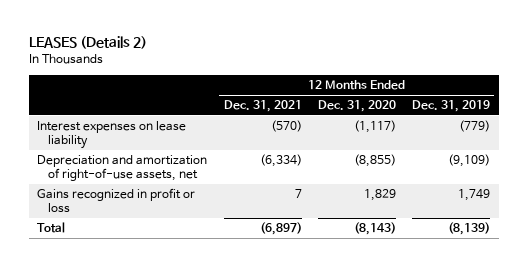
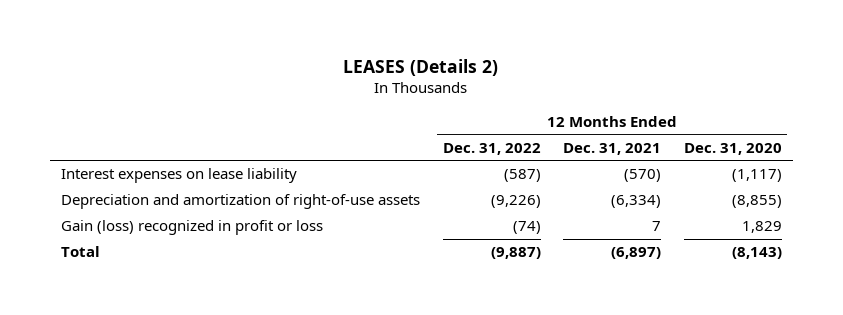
- | 12 Months Ended Dec. 31, 2021 | 12 Months Ended Dec. 31, 2020 | 12 Months Ended Dec. 31, 2019
+ | 12 Months Ended Dec. 31, 2022 | 12 Months Ended Dec. 31, 2021 | 12 Months Ended Dec. 31, 2020
- Depreciation and amortization of right-of-use assets, net | (6,334) | (8,855) | (9,109)
- Gains recognized in profit or loss | 7 | 1,829 | 1,749
+ Depreciation and amortization of right-of-use assets | (9,226) | (6,334) | (8,855)
+ Gain (loss) recognized in profit or loss | (74) | 7 | 1,829

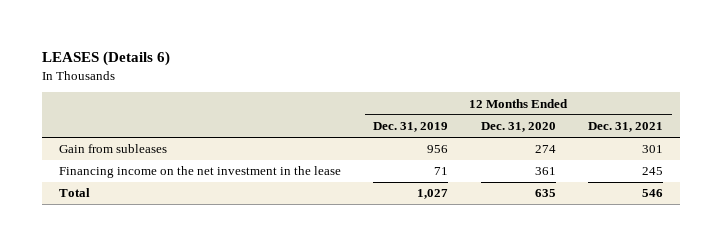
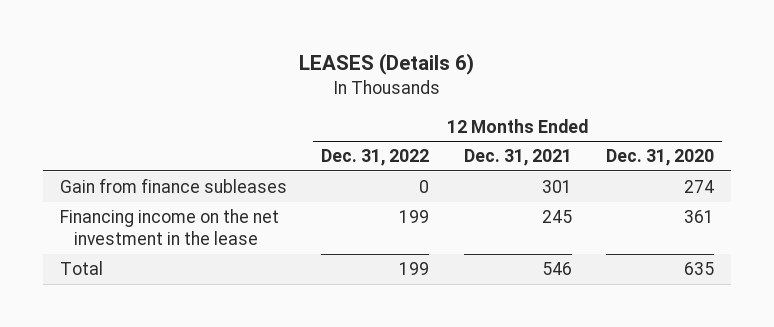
- | 12 Months Ended Dec. 31, 2019 | 12 Months Ended Dec. 31, 2020 | 12 Months Ended Dec. 31, 2021
+ | 12 Months Ended Dec. 31, 2022 | 12 Months Ended Dec. 31, 2021 | 12 Months Ended Dec. 31, 2020
- Gain from subleases | 956 | 274 | 301
+ Gain from finance subleases | 0 | 301 | 274

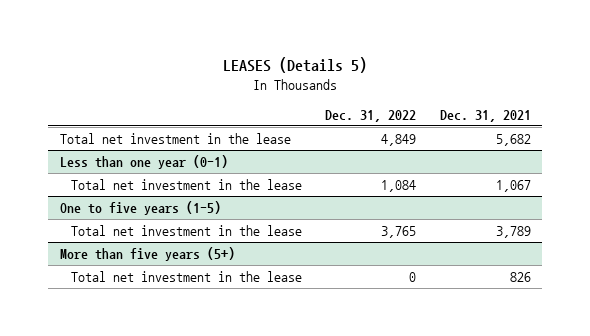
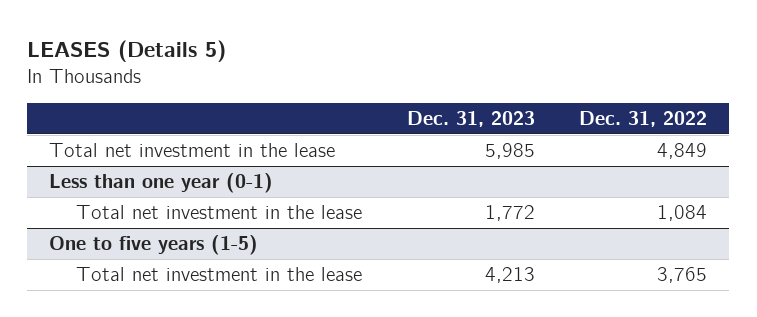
- | Dec. 31, 2022 | Dec. 31, 2021
+ | Dec. 31, 2023 | Dec. 31, 2022
- More than five years (5+)
- Total net investment in the lease | 0 | 826

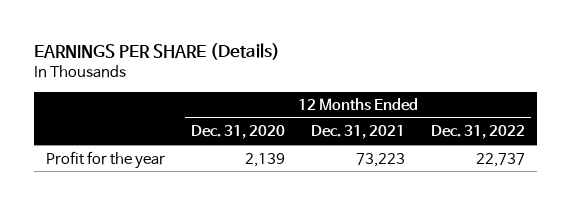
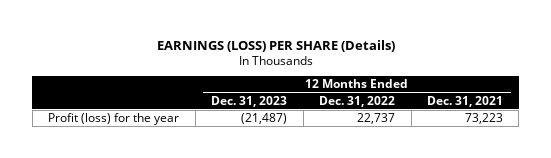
- EARNINGS PER SHARE (Details)
+ EARNINGS (LOSS) PER SHARE (Details)
- | 12 Months Ended Dec. 31, 2020 | 12 Months Ended Dec. 31, 2021 | 12 Months Ended Dec. 31, 2022
+ | 12 Months Ended Dec. 31, 2023 | 12 Months Ended Dec. 31, 2022 | 12 Months Ended Dec. 31, 2021
- Profit for the year | 2,139 | 73,223 | 22,737
+ Profit (loss) for the year | (21,487) | 22,737 | 73,223

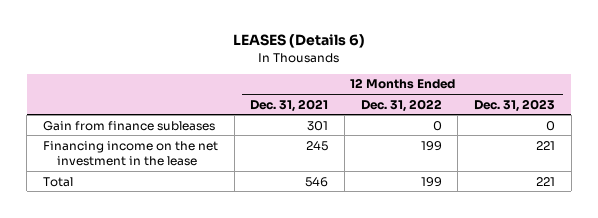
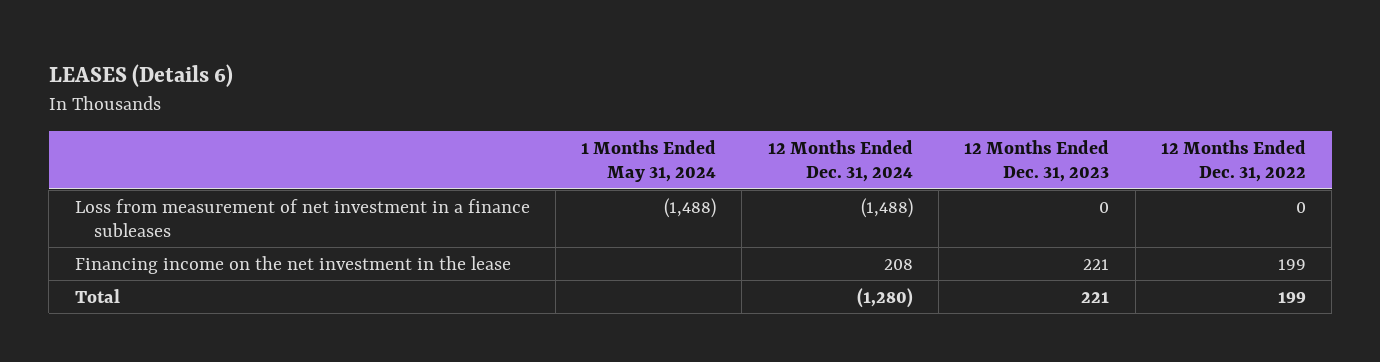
- | 12 Months Ended Dec. 31, 2021 | 12 Months Ended Dec. 31, 2022 | 12 Months Ended Dec. 31, 2023
+ | 1 Months Ended May 31, 2024 | 12 Months Ended Dec. 31, 2024 | 12 Months Ended Dec. 31, 2023 | 12 Months Ended Dec. 31, 2022
- Gain from finance subleases | 301 | 0 | 0
+ Loss from measurement of net investment in a finance subleases | (1,488) | (1,488) | 0 | 0

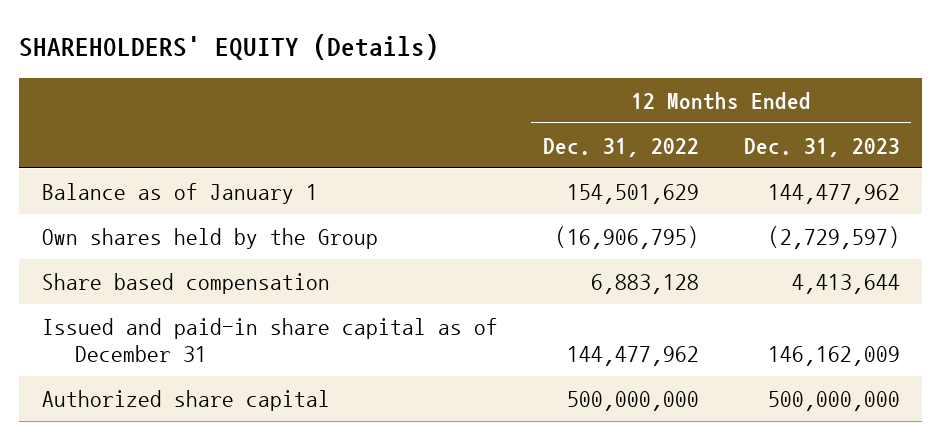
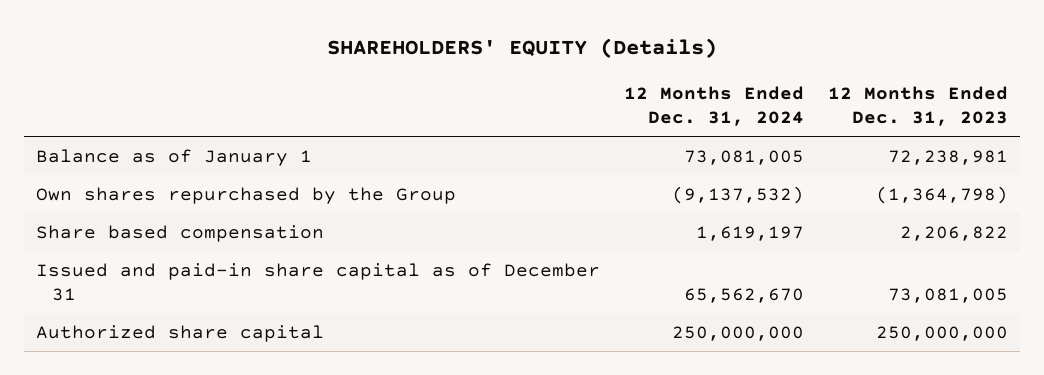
- | 12 Months Ended Dec. 31, 2022 | 12 Months Ended Dec. 31, 2023
+ | 12 Months Ended Dec. 31, 2024 | 12 Months Ended Dec. 31, 2023
- Balance as of January 1 | 154,501,629 | 144,477,962
- Own shares held by the Group | (16,906,795) | (2,729,597)
- Share based compensation | 6,883,128 | 4,413,644
- Issued and paid-in share capital as of December 31 | 144,477,962 | 146,162,009
- Authorized share capital | 500,000,000 | 500,000,000
+ Balance as of January 1 | 73,081,005 | 72,238,981
+ Own shares repurchased by the Group | (9,137,532) | (1,364,798)
+ Share based compensation | 1,619,197 | 2,206,822
+ Issued and paid-in share capital as of December 31 | 65,562,670 | 73,081,005
+ Authorized share capital | 250,000,000 | 250,000,000

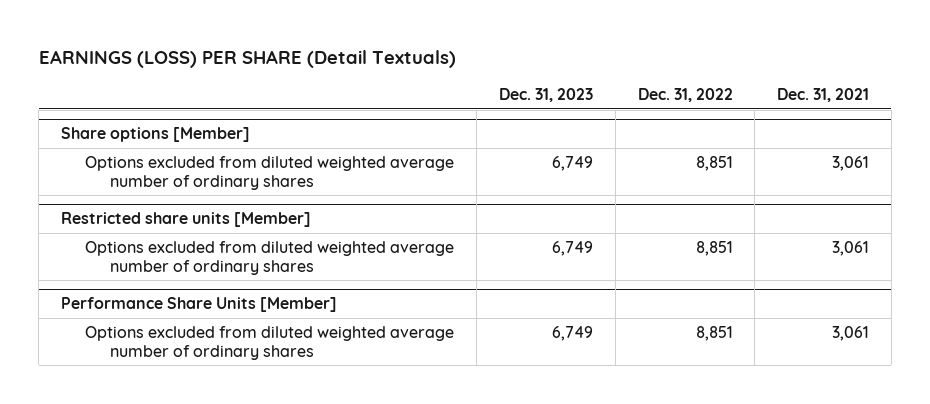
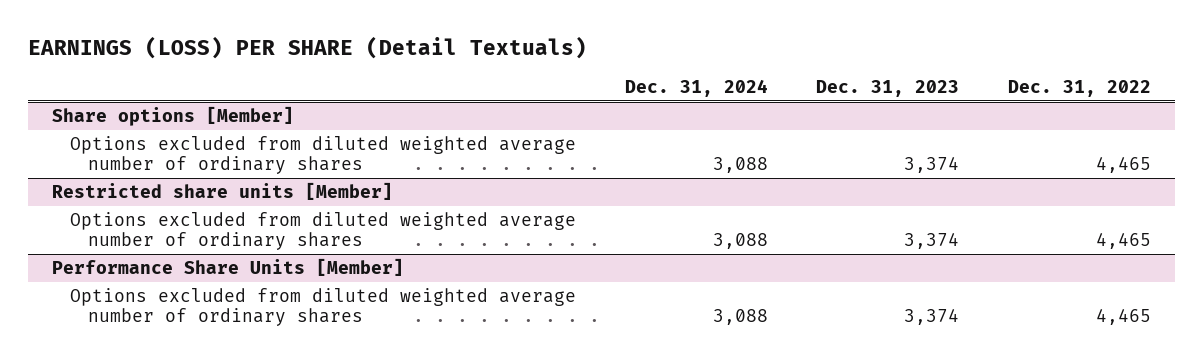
- | Dec. 31, 2023 | Dec. 31, 2022 | Dec. 31, 2021
+ | Dec. 31, 2024 | Dec. 31, 2023 | Dec. 31, 2022
@ Share options [Member]
- Options excluded from diluted weighted average number of ordinary shares | 6,749 | 8,851 | 3,061
+ Options excluded from diluted weighted average number of ordinary shares | 3,088 | 3,374 | 4,465
@ Restricted share units [Member]
- Options excluded from diluted weighted average number of ordinary shares | 6,749 | 8,851 | 3,061
+ Options excluded from diluted weighted average number of ordinary shares | 3,088 | 3,374 | 4,465
@ Performance Share Units [Member]
- Options excluded from diluted weighted average number of ordinary shares | 6,749 | 8,851 | 3,061
+ Options excluded from diluted weighted average number of ordinary shares | 3,088 | 3,374 | 4,465

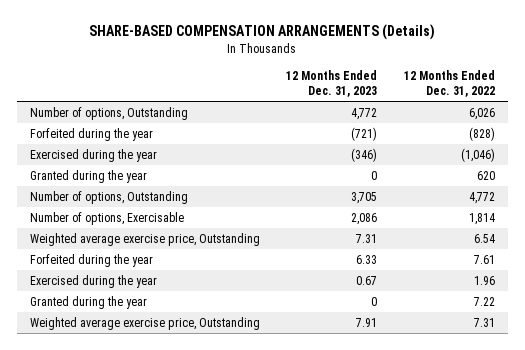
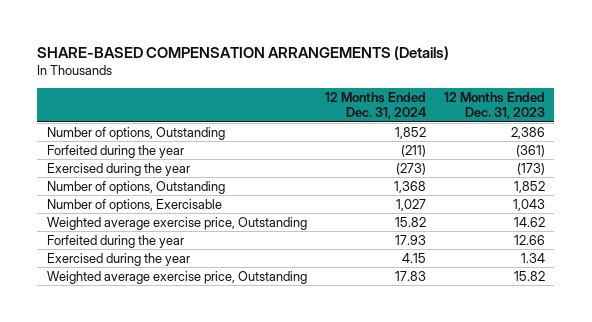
- | 12 Months Ended Dec. 31, 2023 | 12 Months Ended Dec. 31, 2022
+ | 12 Months Ended Dec. 31, 2024 | 12 Months Ended Dec. 31, 2023
- Number of options, Outstanding | 4,772 | 6,026
- Forfeited during the year | (721) | (828)
- Exercised during the year | (346) | (1,046)
- Granted during the year | 0 | 620
- Number of options, Outstanding | 3,705 | 4,772
- Number of options, Exercisable | 2,086 | 1,814
- Weighted average exercise price, Outstanding | 7.31 | 6.54
- Forfeited during the year | 6.33 | 7.61
- Exercised during the year | 0.67 | 1.96
- Granted during the year | 0 | 7.22
- Weighted average exercise price, Outstanding | 7.91 | 7.31
+ Number of options, Outstanding | 1,852 | 2,386
+ Forfeited during the year | (211) | (361)
+ Exercised during the year | (273) | (173)
+ Number of options, Outstanding | 1,368 | 1,852
+ Number of options, Exercisable | 1,027 | 1,043
+ Weighted average exercise price, Outstanding | 15.82 | 14.62
+ Forfeited during the year | 17.93 | 12.66
+ Exercised during the year | 4.15 | 1.34
+ Weighted average exercise price, Outstanding | 17.83 | 15.82

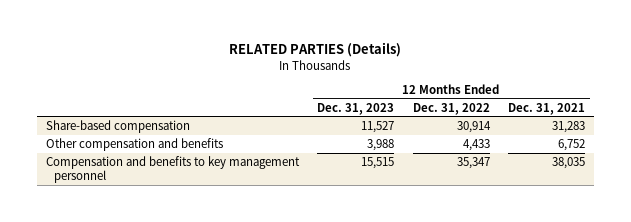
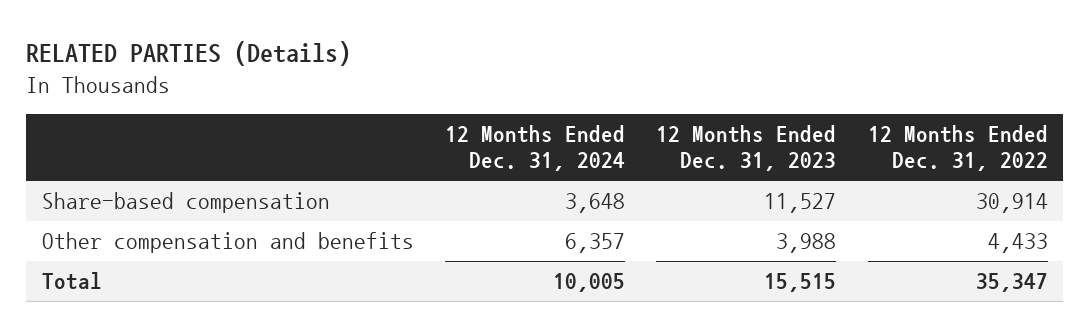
- | 12 Months Ended Dec. 31, 2023 | 12 Months Ended Dec. 31, 2022 | 12 Months Ended Dec. 31, 2021
+ | 12 Months Ended Dec. 31, 2024 | 12 Months Ended Dec. 31, 2023 | 12 Months Ended Dec. 31, 2022
- Compensation and benefits to key management personnel | 15,515 | 35,347 | 38,035
+ Total | 10,005 | 15,515 | 35,347

